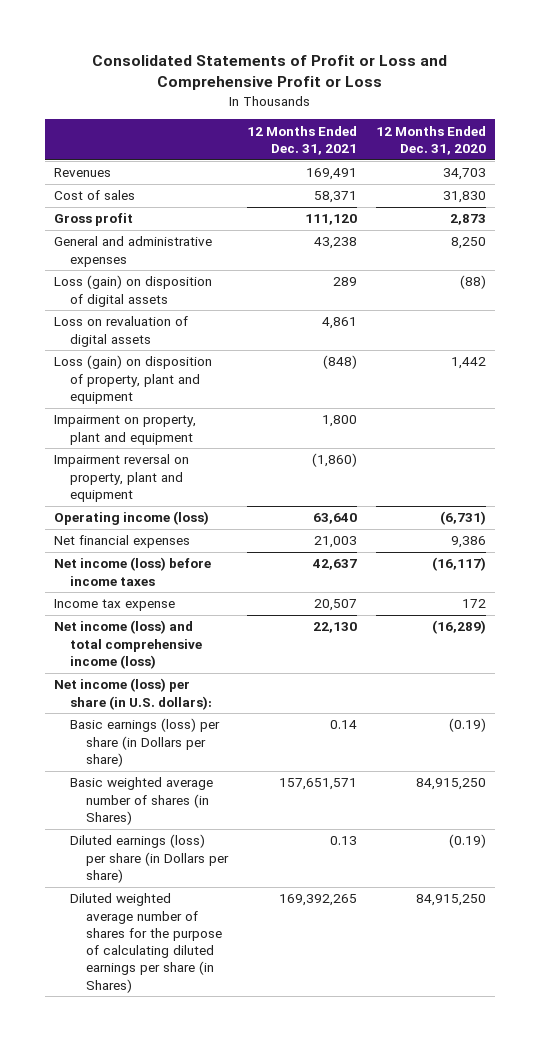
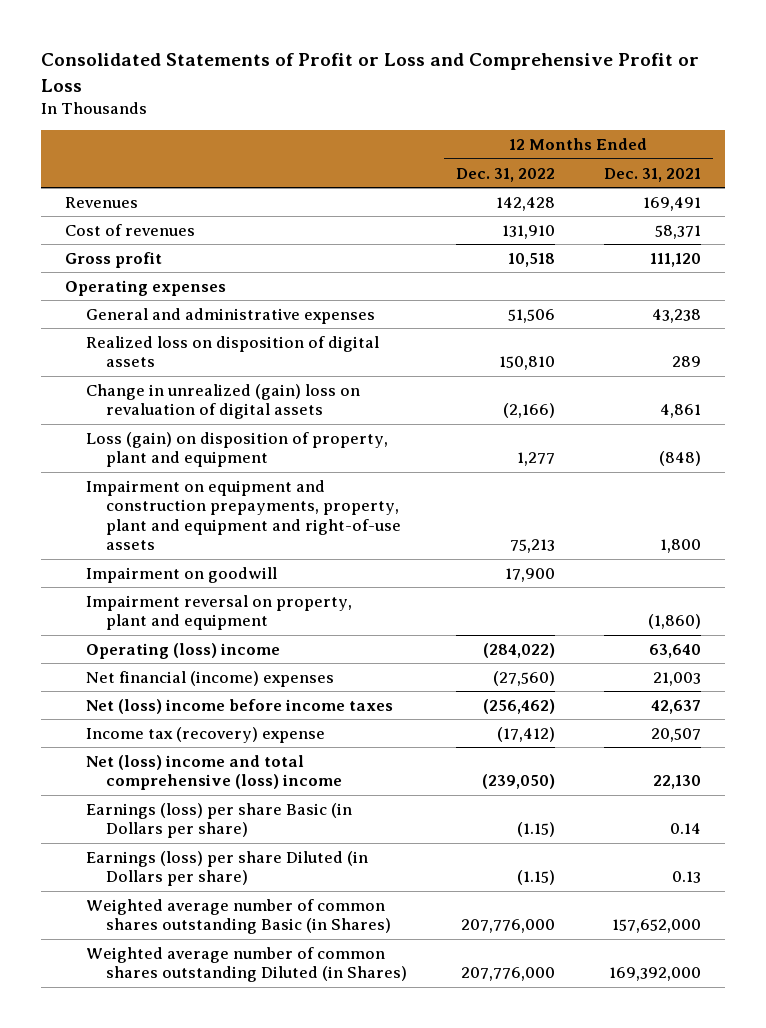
- | 12 Months Ended Dec. 31, 2021 | 12 Months Ended Dec. 31, 2020
+ | 12 Months Ended Dec. 31, 2022 | 12 Months Ended Dec. 31, 2021
- Cost of sales | 58,371 | 31,830
+ Cost of revenues | 131,910 | 58,371
+ Operating expenses
- Loss (gain) on disposition of digital assets | 289 | (88)
- Loss on revaluation of digital assets | 4,861 |
+ Realized loss on disposition of digital assets | 150,810 | 289
+ Change in unrealized (gain) loss on revaluation of digital assets | (2,166) | 4,861
- Impairment on property, plant and equipment | 1,800 |
+ Impairment on equipment and construction prepayments, property, plant and equipment and right-of-use assets | 75,213 | 1,800
+ Impairment on goodwill | 17,900 |
- Operating income (loss) | 63,640 | (6,731)
- Net financial expenses | 21,003 | 9,386
- Net income (loss) before income taxes | 42,637 | (16,117)
- Income tax expense | 20,507 | 172
- Net income (loss) and total comprehensive income (loss) | 22,130 | (16,289)
- Net income (loss) per share (in U.S. dollars):
- Basic earnings (loss) per share (in Dollars per share) | 0.14 | (0.19)
- Basic weighted average number of shares (in Shares) | 157,651,571 | 84,915,250
- Diluted earnings (loss) per share (in Dollars per share) | 0.13 | (0.19)
- Diluted weighted average number of shares for the purpose of calculating diluted earnings per share (in Shares) | 169,392,265 | 84,915,250
+ Operating (loss) income | (284,022) | 63,640
+ Net financial (income) expenses | (27,560) | 21,003
+ Net (loss) income before income taxes | (256,462) | 42,637
+ Income tax (recovery) expense | (17,412) | 20,507
+ Net (loss) income and total comprehensive (loss) income | (239,050) | 22,130
+ Earnings (loss) per share Basic (in Dollars per share) | (1.15) | 0.14
+ Earnings (loss) per share Diluted (in Dollars per share) | (1.15) | 0.13
+ Weighted average number of common shares outstanding Basic (in Shares) | 207,776,000 | 157,652,000
+ Weighted average number of common shares outstanding Diluted (in Shares) | 207,776,000 | 169,392,000

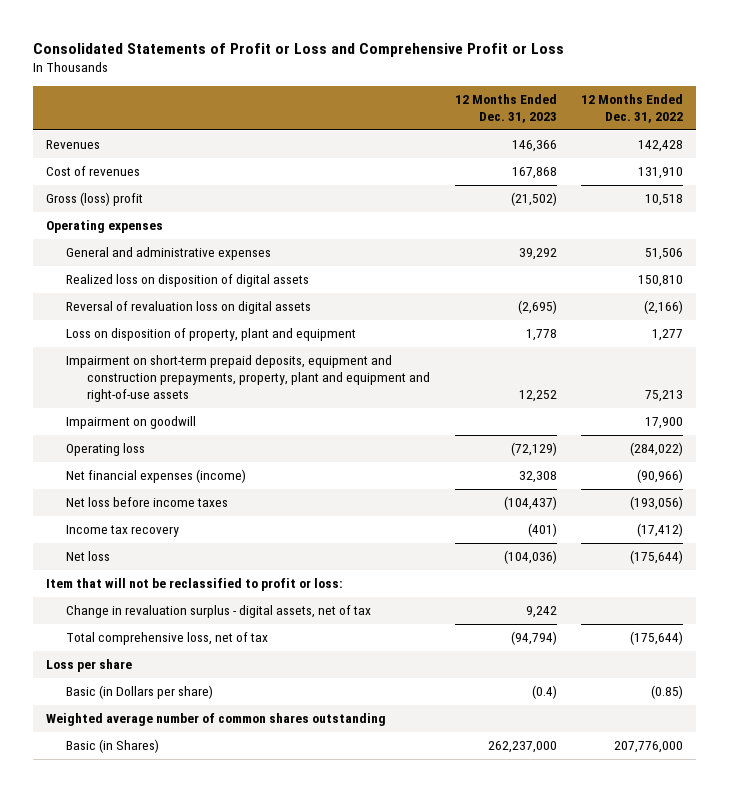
- | 12 Months Ended Dec. 31, 2022 | 12 Months Ended Dec. 31, 2021
+ | 12 Months Ended Dec. 31, 2023 | 12 Months Ended Dec. 31, 2022
- Gross profit | 10,518 | 111,120
+ Gross (loss) profit | (21,502) | 10,518
- Change in unrealized (gain) loss on revaluation of digital assets | (2,166) | 4,861
- Loss (gain) on disposition of property, plant and equipment | 1,277 | (848)
- Impairment on equipment and construction prepayments, property, plant and equipment and right-of-use assets | 75,213 | 1,800
+ Reversal of revaluation loss on digital assets | (2,695) | (2,166)
+ Loss on disposition of property, plant and equipment | 1,778 | 1,277
+ Impairment on short-term prepaid deposits, equipment and construction prepayments, property, plant and equipment and right-of-use assets | 12,252 | 75,213
- Impairment reversal on property, plant and equipment | | (1,860)
- Operating (loss) income | (284,022) | 63,640
- Net financial (income) expenses | (27,560) | 21,003
- Net (loss) income before income taxes | (256,462) | 42,637
- Income tax (recovery) expense | (17,412) | 20,507
- Net (loss) income and total comprehensive (loss) income | (239,050) | 22,130
- Earnings (loss) per share Basic (in Dollars per share) | (1.15) | 0.14
- Earnings (loss) per share Diluted (in Dollars per share) | (1.15) | 0.13
- Weighted average number of common shares outstanding Basic (in Shares) | 207,776,000 | 157,652,000
- Weighted average number of common shares outstanding Diluted (in Shares) | 207,776,000 | 169,392,000
+ Operating loss | (72,129) | (284,022)
+ Net financial expenses (income) | 32,308 | (90,966)
+ Net loss before income taxes | (104,437) | (193,056)
+ Income tax recovery | (401) | (17,412)
+ Net loss | (104,036) | (175,644)
+ Item that will not be reclassified to profit or loss:
+ Change in revaluation surplus - digital assets, net of tax | 9,242 |
+ Total comprehensive loss, net of tax | (94,794) | (175,644)
+ Loss per share
+ Basic (in Dollars per share) | (0.4) | (0.85)
+ Weighted average number of common shares outstanding
+ Basic (in Shares) | 262,237,000 | 207,776,000

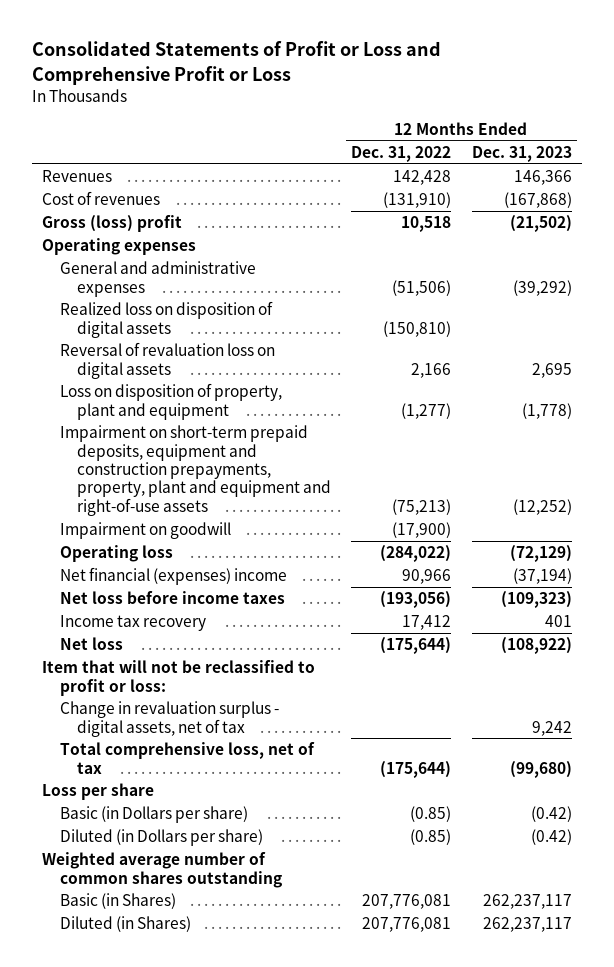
- | 12 Months Ended Dec. 31, 2023 | 12 Months Ended Dec. 31, 2022
+ | 12 Months Ended Dec. 31, 2022 | 12 Months Ended Dec. 31, 2023
- Cost of revenues | 167,868 | 131,910
+ Cost of revenues | (131,910) | (167,868)
- General and administrative expenses | 39,292 | 51,506
- Realized loss on disposition of digital assets | | 150,810
- Reversal of revaluation loss on digital assets | (2,695) | (2,166)
- Loss on disposition of property, plant and equipment | 1,778 | 1,277
- Impairment on short-term prepaid deposits, equipment and construction prepayments, property, plant and equipment and right-of-use assets | 12,252 | 75,213
- Impairment on goodwill | | 17,900
+ General and administrative expenses | (51,506) | (39,292)
+ Realized loss on disposition of digital assets | (150,810) |
+ Reversal of revaluation loss on digital assets | 2,166 | 2,695
+ Loss on disposition of property, plant and equipment | (1,277) | (1,778)
+ Impairment on short-term prepaid deposits, equipment and construction prepayments, property, plant and equipment and right-of-use assets | (75,213) | (12,252)
+ Impairment on goodwill | (17,900) |
- Net financial expenses (income) | 32,308 | (90,966)
- Net loss before income taxes | (104,437) | (193,056)
- Income tax recovery | (401) | (17,412)
- Net loss | (104,036) | (175,644)
+ Net financial (expenses) income | 90,966 | (37,194)
+ Net loss before income taxes | (193,056) | (109,323)
+ Income tax recovery | 17,412 | 401
+ Net loss | (175,644) | (108,922)
- Total comprehensive loss, net of tax | (94,794) | (175,644)
+ Total comprehensive loss, net of tax | (175,644) | (99,680)
- Basic (in Dollars per share) | (0.4) | (0.85)
+ Basic (in Dollars per share) | (0.85) | (0.42)
+ Diluted (in Dollars per share) | (0.85) | (0.42)
- Basic (in Shares) | 262,237,000 | 207,776,000
+ Basic (in Shares) | 207,776,081 | 262,237,117
+ Diluted (in Shares) | 207,776,081 | 262,237,117

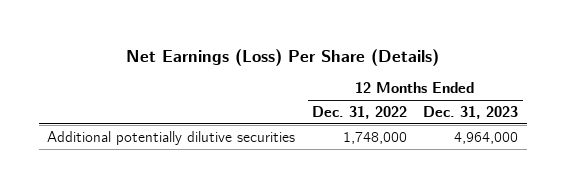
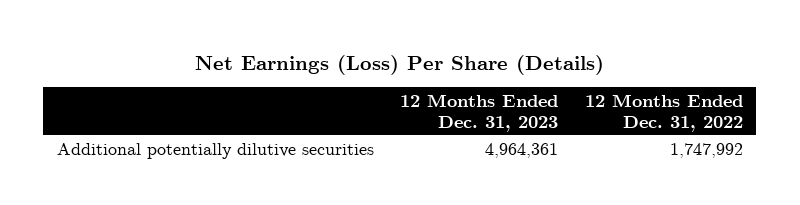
- | 12 Months Ended Dec. 31, 2022 | 12 Months Ended Dec. 31, 2023
+ | 12 Months Ended Dec. 31, 2023 | 12 Months Ended Dec. 31, 2022
- Additional potentially dilutive securities | 1,748,000 | 4,964,000
+ Additional potentially dilutive securities | 4,964,361 | 1,747,992

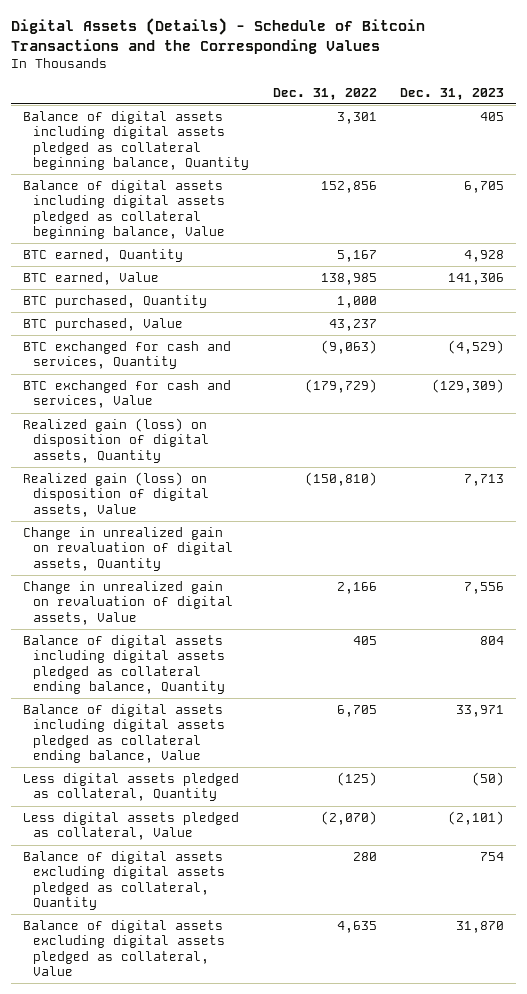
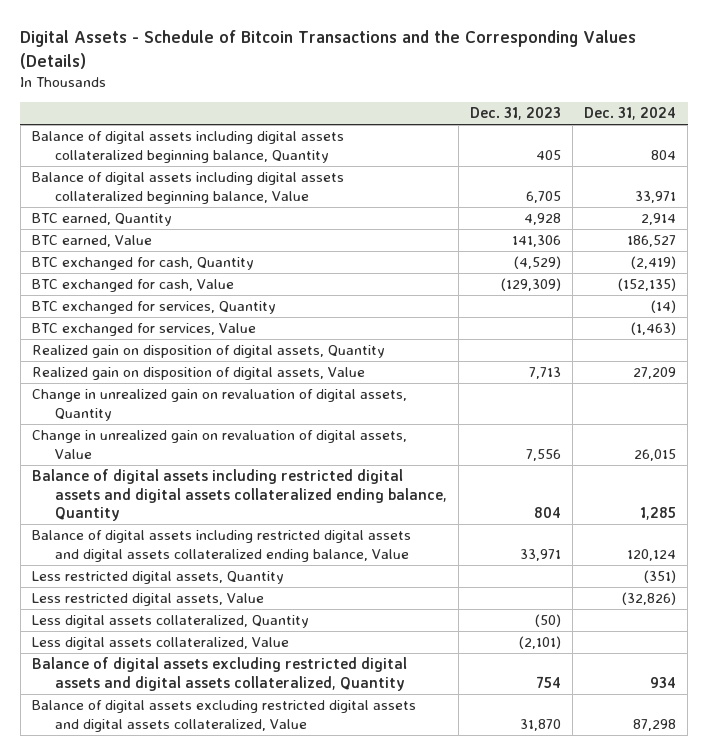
- Digital Assets (Details) - Schedule of Bitcoin Transactions and the Corresponding Values
+ Digital Assets - Schedule of Bitcoin Transactions and the Corresponding Values (Details)
- | Dec. 31, 2022 | Dec. 31, 2023
+ | Dec. 31, 2023 | Dec. 31, 2024
- Balance of digital assets including digital assets pledged as collateral beginning balance, Quantity | 3,301 | 405
- Balance of digital assets including digital assets pledged as collateral beginning balance, Value | 152,856 | 6,705
+ Balance of digital assets including digital assets collateralized beginning balance, Quantity | 405 | 804
+ Balance of digital assets including digital assets collateralized beginning balance, Value | 6,705 | 33,971
- BTC purchased, Quantity | 1,000 |
- BTC purchased, Value | 43,237 |
- BTC exchanged for cash and services, Quantity | (9,063) | (4,529)
- BTC exchanged for cash and services, Value | (179,729) | (129,309)
- Realized gain (loss) on disposition of digital assets, Quantity
- Realized gain (loss) on disposition of digital assets, Value | (150,810) | 7,713
+ BTC exchanged for cash, Quantity | (4,529) | (2,419)
+ BTC exchanged for cash, Value | (129,309) | (152,135)
+ BTC exchanged for services, Quantity | | (14)
+ BTC exchanged for services, Value | | (1,463)
+ Realized gain on disposition of digital assets, Quantity
+ Realized gain on disposition of digital assets, Value | 7,713 | 27,209
- Balance of digital assets including digital assets pledged as collateral ending balance, Quantity | 405 | 804
- Balance of digital assets including digital assets pledged as collateral ending balance, Value | 6,705 | 33,971
- Less digital assets pledged as collateral, Quantity | (125) | (50)
- Less digital assets pledged as collateral, Value | (2,070) | (2,101)
- Balance of digital assets excluding digital assets pledged as collateral, Quantity | 280 | 754
- Balance of digital assets excluding digital assets pledged as collateral, Value | 4,635 | 31,870
+ Balance of digital assets including restricted digital assets and digital assets collateralized ending balance, Quantity | 804 | 1,285
+ Balance of digital assets including restricted digital assets and digital assets collateralized ending balance, Value | 33,971 | 120,124
+ Less restricted digital assets, Quantity | | (351)
+ Less restricted digital assets, Value | | (32,826)
+ Less digital assets collateralized, Quantity | (50) |
+ Less digital assets collateralized, Value | (2,101) |
+ Balance of digital assets excluding restricted digital assets and digital assets collateralized, Quantity | 754 | 934
+ Balance of digital assets excluding restricted digital assets and digital assets collateralized, Value | 31,870 | 87,298

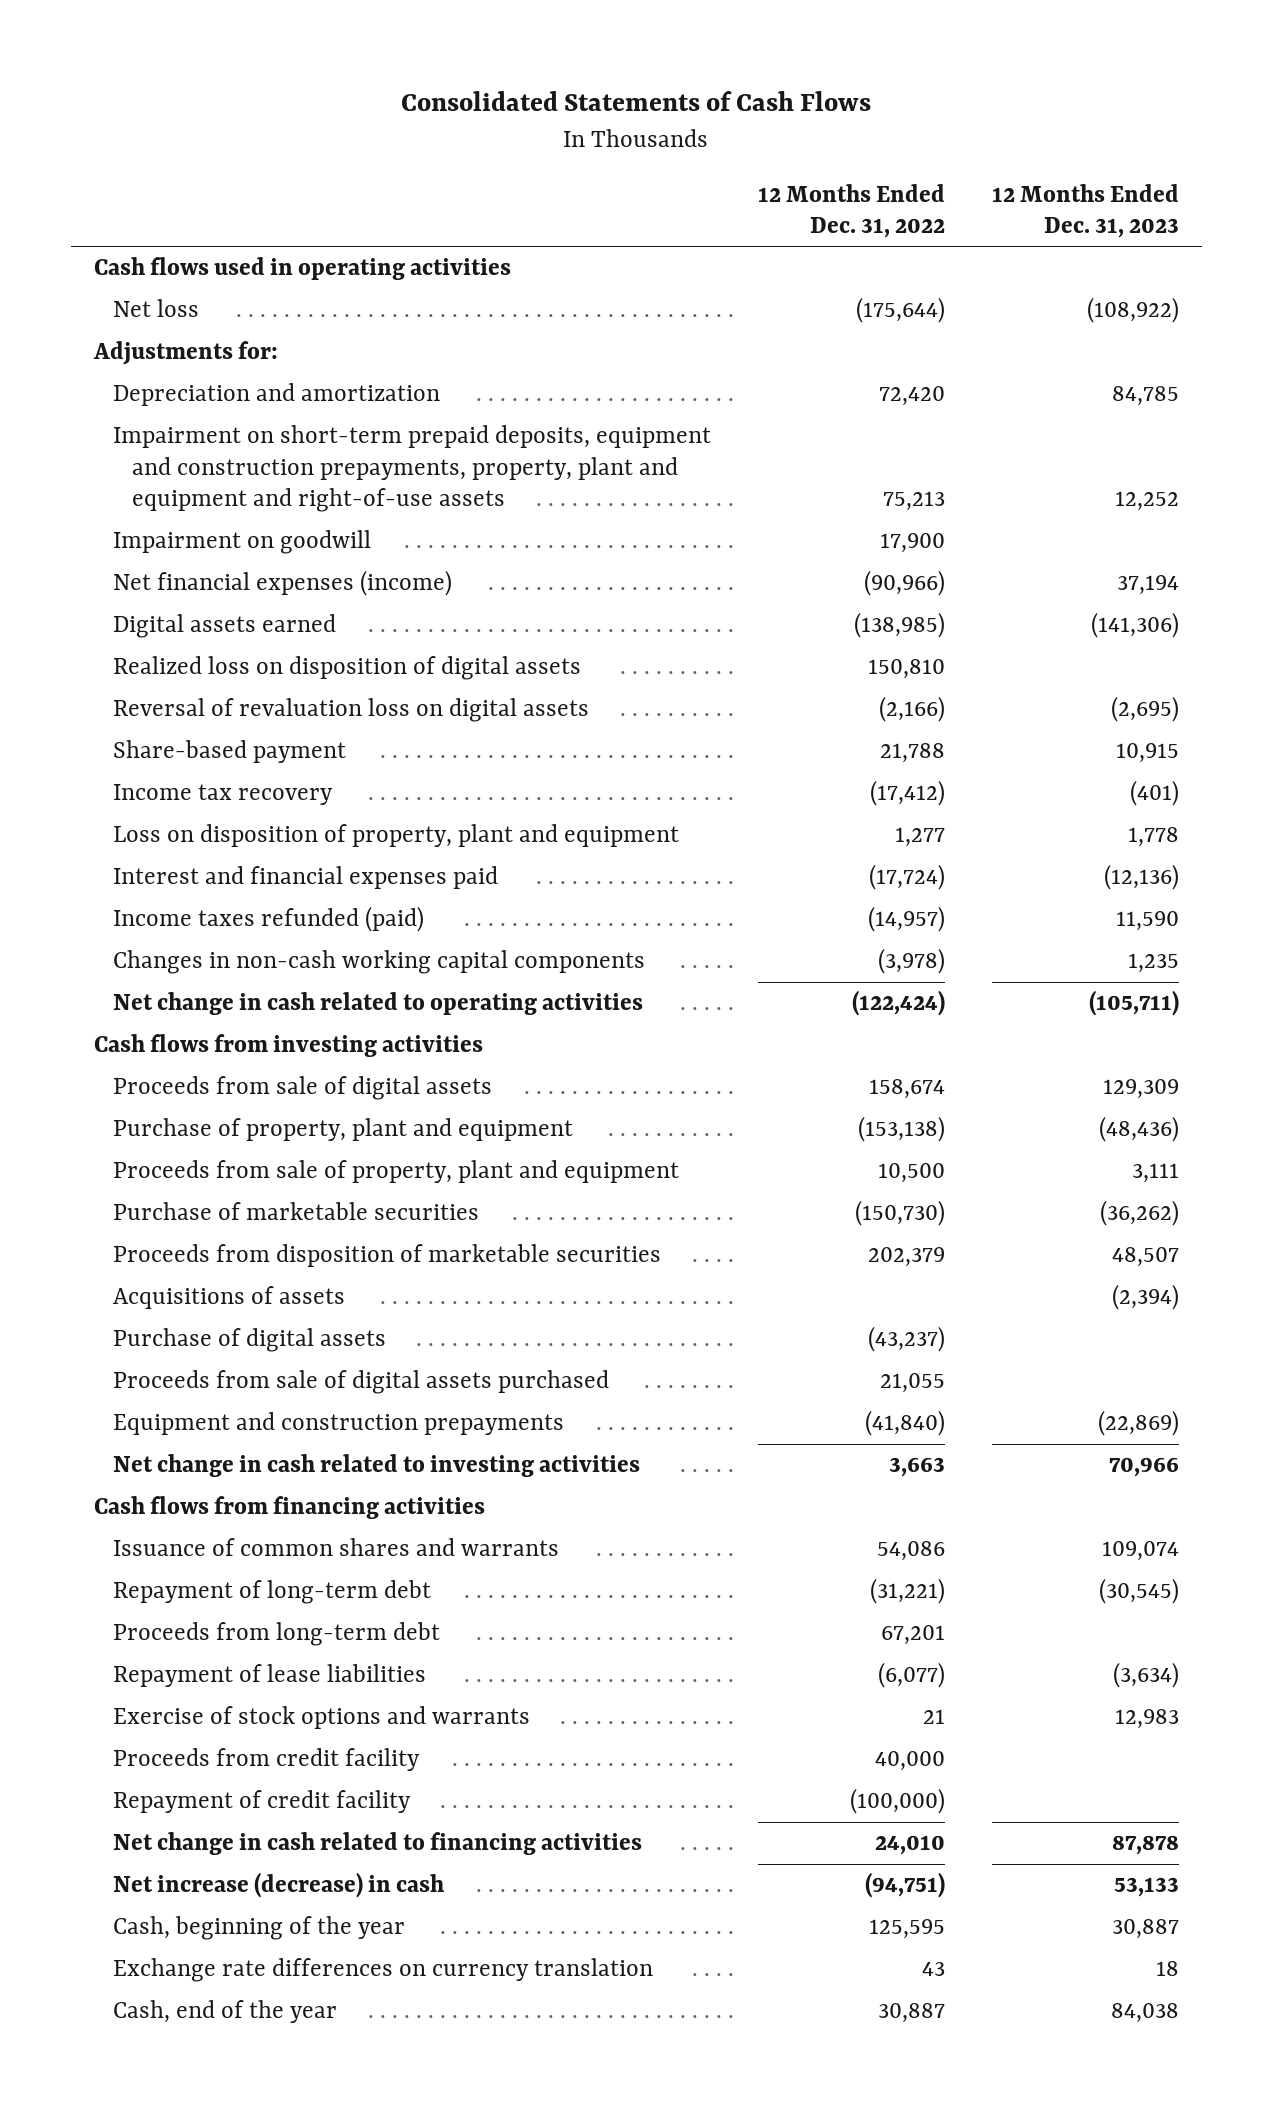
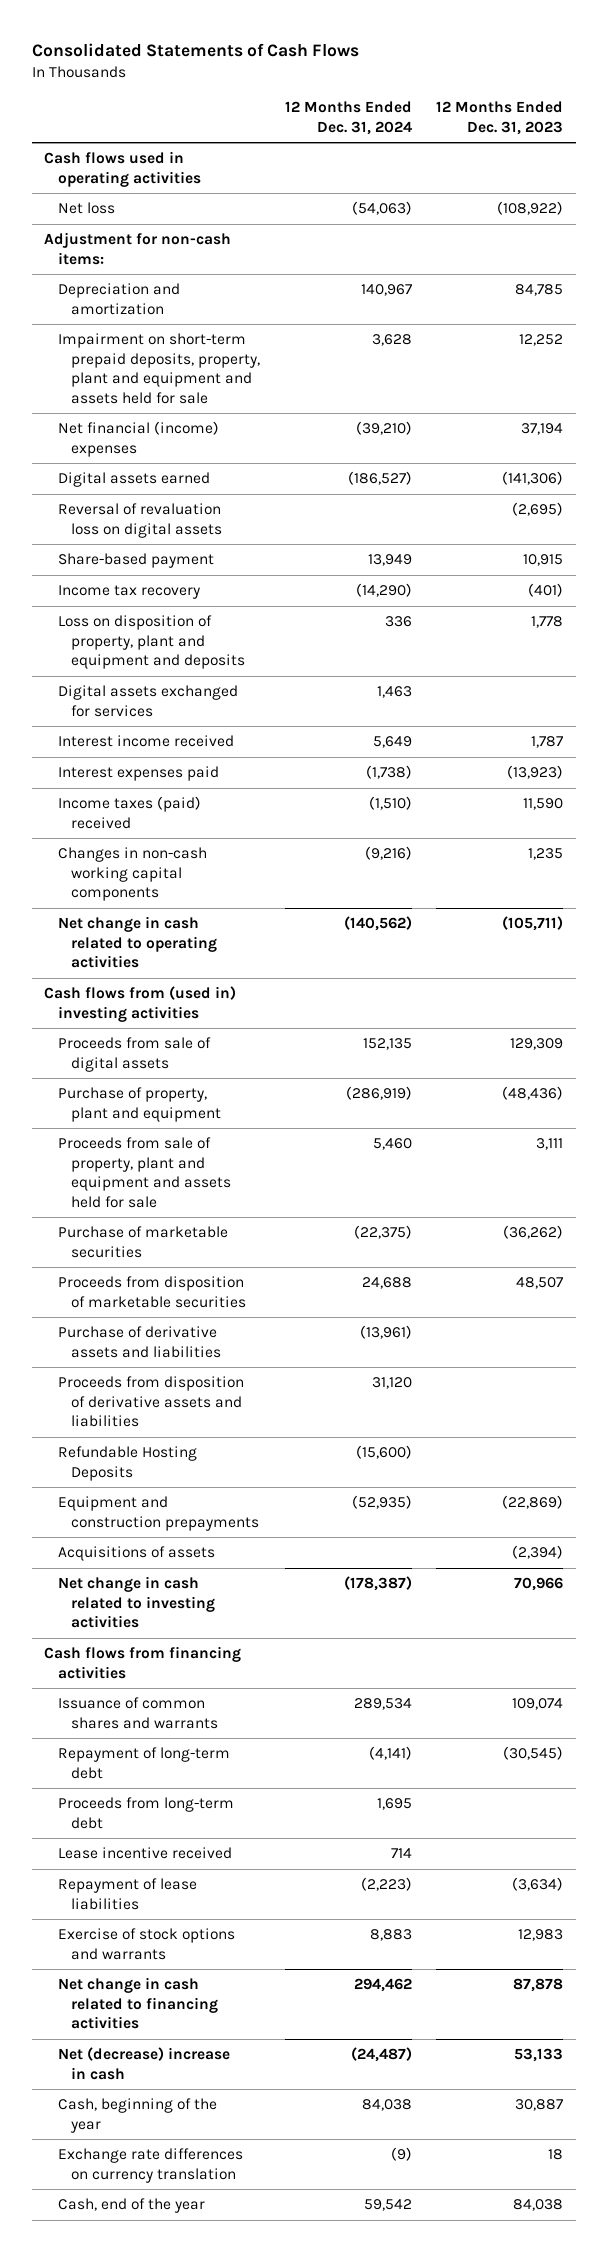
- | 12 Months Ended Dec. 31, 2022 | 12 Months Ended Dec. 31, 2023
+ | 12 Months Ended Dec. 31, 2024 | 12 Months Ended Dec. 31, 2023
- Adjustments for:
+ Adjustment for non-cash items:
- Impairment on short-term prepaid deposits, equipment and construction prepayments, property, plant and equipment and right-of-use assets | 75,213 | 12,252
- Impairment on goodwill | 17,900 |
- Net financial expenses (income) | (90,966) | 37,194
+ Impairment on short-term prepaid deposits, property, plant and equipment and assets held for sale | 3,628 | 12,252
+ Net financial (income) expenses | (39,210) | 37,194
- Realized loss on disposition of digital assets | 150,810 |
- Loss on disposition of property, plant and equipment | 1,277 | 1,778
- Interest and financial expenses paid | (17,724) | (12,136)
- Income taxes refunded (paid) | (14,957) | 11,590
+ Loss on disposition of property, plant and equipment and deposits | 336 | 1,778
+ Digital assets exchanged for services | 1,463 |
+ Interest income received | 5,649 | 1,787
+ Interest expenses paid | (1,738) | (13,923)
+ Income taxes (paid) received | (1,510) | 11,590
- Cash flows from investing activities
+ Cash flows from (used in) investing activities
- Proceeds from sale of property, plant and equipment | 10,500 | 3,111
+ Proceeds from sale of property, plant and equipment and assets held for sale | 5,460 | 3,111
- Purchase of digital assets | (43,237) |
- Proceeds from sale of digital assets purchased | 21,055 |
+ Purchase of derivative assets and liabilities | (13,961) |
+ Proceeds from disposition of derivative assets and liabilities | 31,120 |
+ Refundable Hosting Deposits | (15,600) |
moved down: Acquisitions of assets | | (2,394)
+ Lease incentive received | 714 |
- Proceeds from credit facility | 40,000 |
- Repayment of credit facility | (100,000) |
- Net increase (decrease) in cash | (94,751) | 53,133
+ Net (decrease) increase in cash | (24,487) | 53,133

